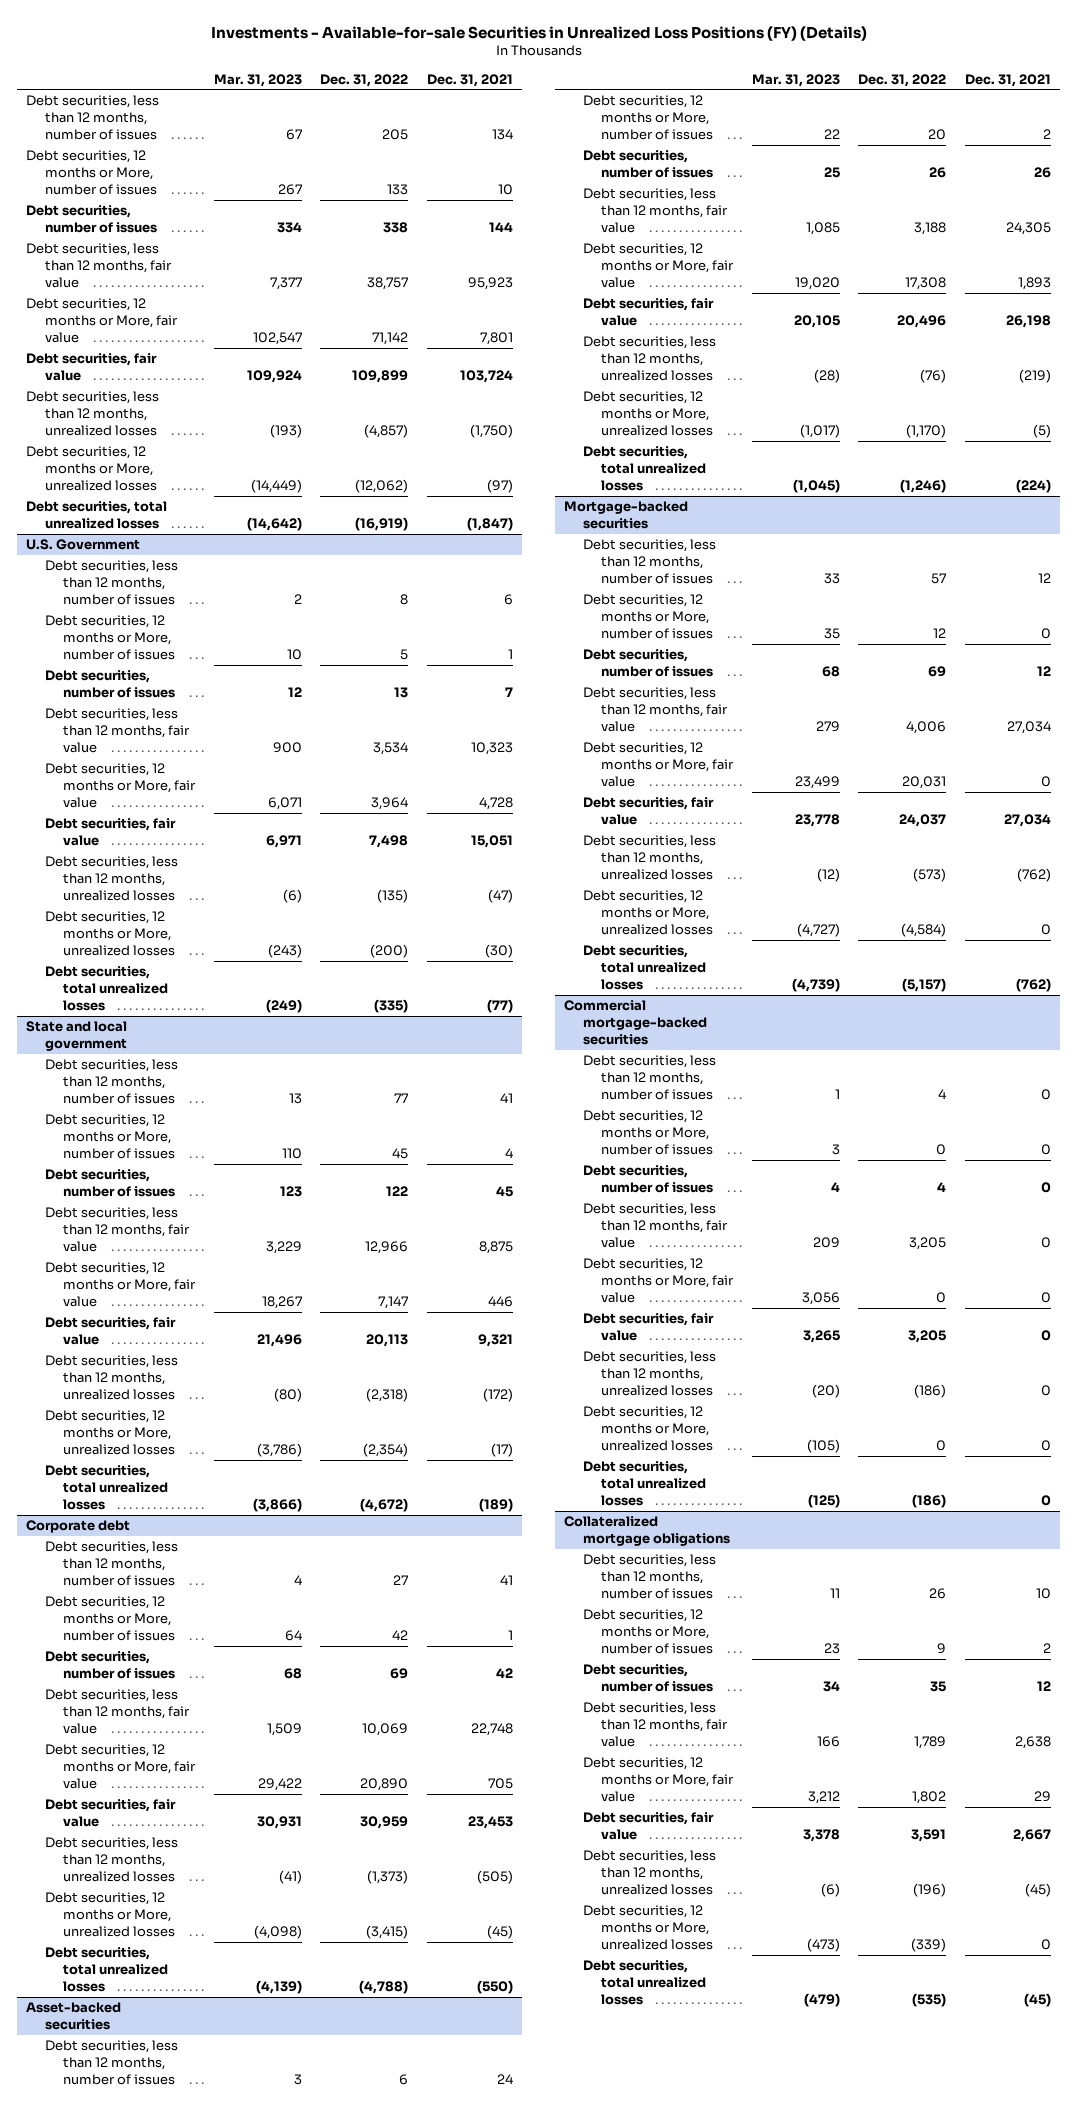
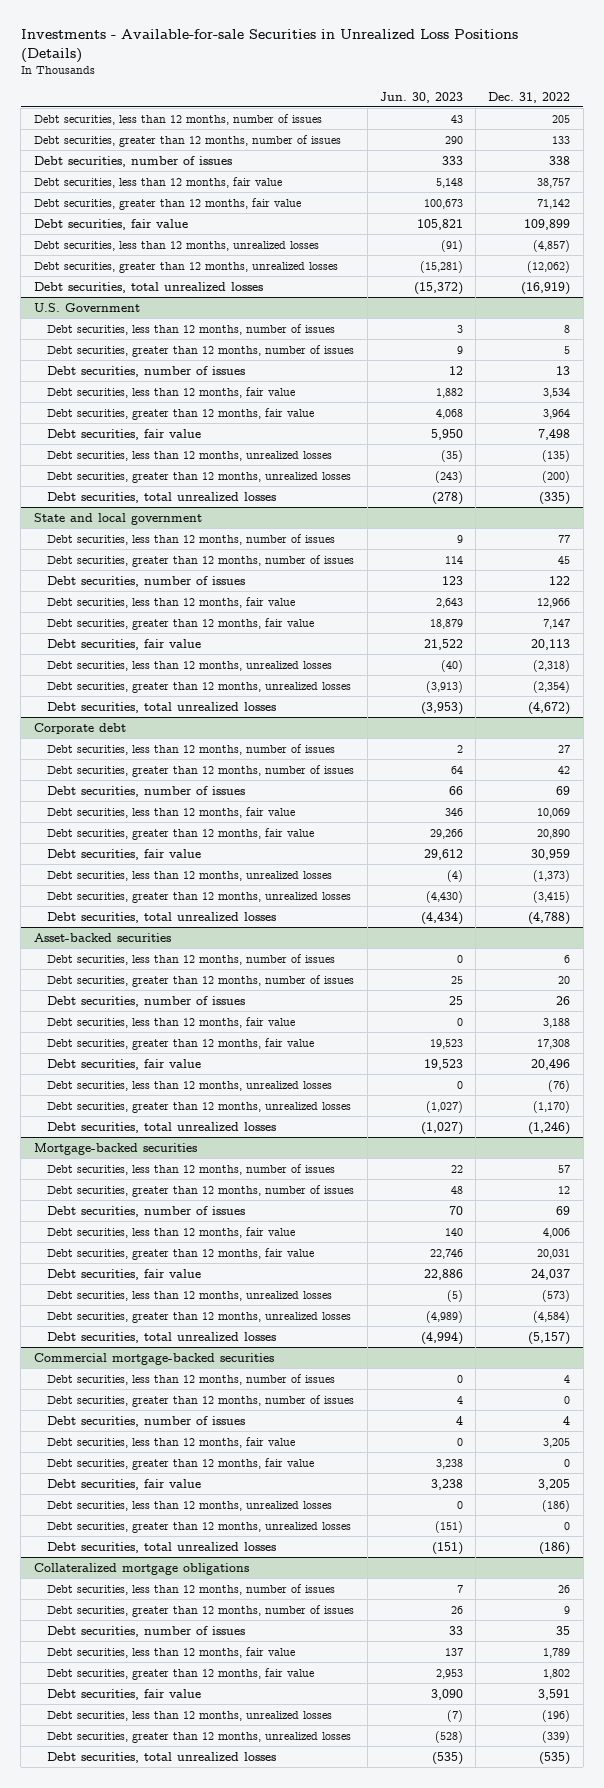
- Investments - Available-for-sale Securities in Unrealized Loss Positions (FY) (Details)
+ Investments - Available-for-sale Securities in Unrealized Loss Positions (Details)
- | Mar. 31, 2023 | Dec. 31, 2022 | Dec. 31, 2021
+ | Jun. 30, 2023 | Dec. 31, 2022
- Debt securities, 12 months or More, number of issues | 267 | 133 | 10
+ Debt securities, greater than 12 months, number of issues | 290 | 133
- Debt securities, 12 months or More, fair value | 102,547 | 71,142 | 7,801
+ Debt securities, greater than 12 months, fair value | 100,673 | 71,142
- Debt securities, 12 months or More, unrealized losses | (14,449) | (12,062) | (97)
+ Debt securities, greater than 12 months, unrealized losses | (15,281) | (12,062)
@ U.S. Government
- Debt securities, 12 months or More, number of issues | 10 | 5 | 1
+ Debt securities, greater than 12 months, number of issues | 9 | 5
- Debt securities, 12 months or More, fair value | 6,071 | 3,964 | 4,728
+ Debt securities, greater than 12 months, fair value | 4,068 | 3,964
- Debt securities, 12 months or More, unrealized losses | (243) | (200) | (30)
+ Debt securities, greater than 12 months, unrealized losses | (243) | (200)
@ State and local government
- Debt securities, 12 months or More, number of issues | 110 | 45 | 4
+ Debt securities, greater than 12 months, number of issues | 114 | 45
- Debt securities, 12 months or More, fair value | 18,267 | 7,147 | 446
+ Debt securities, greater than 12 months, fair value | 18,879 | 7,147
- Debt securities, 12 months or More, unrealized losses | (3,786) | (2,354) | (17)
+ Debt securities, greater than 12 months, unrealized losses | (3,913) | (2,354)
@ Corporate debt
- Debt securities, 12 months or More, number of issues | 64 | 42 | 1
+ Debt securities, greater than 12 months, number of issues | 64 | 42
- Debt securities, 12 months or More, fair value | 29,422 | 20,890 | 705
+ Debt securities, greater than 12 months, fair value | 29,266 | 20,890
- Debt securities, 12 months or More, unrealized losses | (4,098) | (3,415) | (45)
+ Debt securities, greater than 12 months, unrealized losses | (4,430) | (3,415)
@ Asset-backed securities
- Debt securities, 12 months or More, number of issues | 22 | 20 | 2
+ Debt securities, greater than 12 months, number of issues | 25 | 20
- Debt securities, 12 months or More, fair value | 19,020 | 17,308 | 1,893
+ Debt securities, greater than 12 months, fair value | 19,523 | 17,308
- Debt securities, 12 months or More, unrealized losses | (1,017) | (1,170) | (5)
+ Debt securities, greater than 12 months, unrealized losses | (1,027) | (1,170)
@ Mortgage-backed securities
- Debt securities, 12 months or More, number of issues | 35 | 12 | 0
+ Debt securities, greater than 12 months, number of issues | 48 | 12
- Debt securities, 12 months or More, fair value | 23,499 | 20,031 | 0
+ Debt securities, greater than 12 months, fair value | 22,746 | 20,031
- Debt securities, 12 months or More, unrealized losses | (4,727) | (4,584) | 0
+ Debt securities, greater than 12 months, unrealized losses | (4,989) | (4,584)
@ Commercial mortgage-backed securities
- Debt securities, 12 months or More, number of issues | 3 | 0 | 0
+ Debt securities, greater than 12 months, number of issues | 4 | 0
- Debt securities, 12 months or More, fair value | 3,056 | 0 | 0
+ Debt securities, greater than 12 months, fair value | 3,238 | 0
- Debt securities, 12 months or More, unrealized losses | (105) | 0 | 0
+ Debt securities, greater than 12 months, unrealized losses | (151) | 0
@ Collateralized mortgage obligations
- Debt securities, 12 months or More, number of issues | 23 | 9 | 2
+ Debt securities, greater than 12 months, number of issues | 26 | 9
- Debt securities, 12 months or More, fair value | 3,212 | 1,802 | 29
+ Debt securities, greater than 12 months, fair value | 2,953 | 1,802
- Debt securities, 12 months or More, unrealized losses | (473) | (339) | 0
+ Debt securities, greater than 12 months, unrealized losses | (528) | (339)

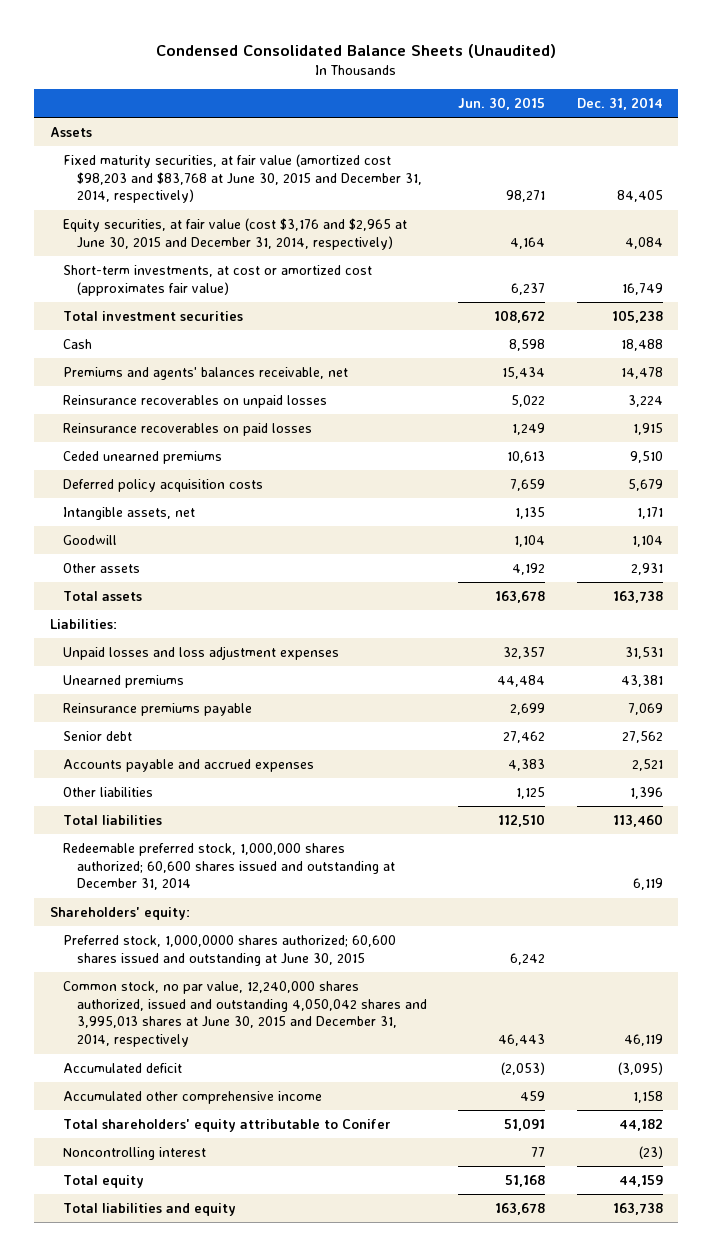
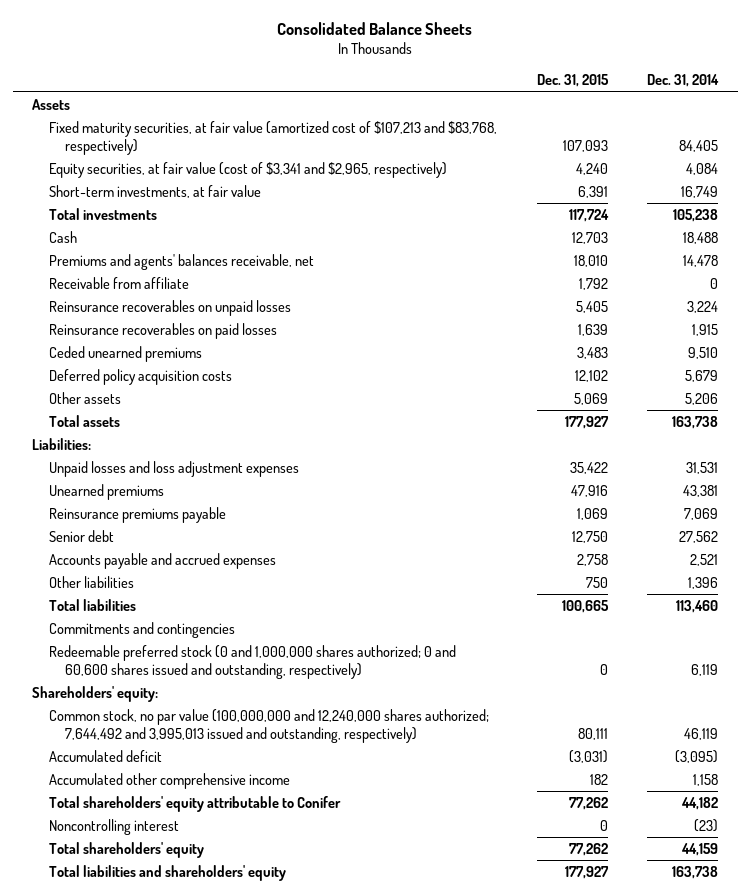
- Condensed Consolidated Balance Sheets (Unaudited)
+ Consolidated Balance Sheets
- | Jun. 30, 2015 | Dec. 31, 2014
+ | Dec. 31, 2015 | Dec. 31, 2014
- Fixed maturity securities, at fair value (amortized cost $98,203 and $83,768 at June 30, 2015 and December 31, 2014, respectively) | 98,271 | 84,405
- Equity securities, at fair value (cost $3,176 and $2,965 at June 30, 2015 and December 31, 2014, respectively) | 4,164 | 4,084
- Short-term investments, at cost or amortized cost (approximates fair value) | 6,237 | 16,749
- Total investment securities | 108,672 | 105,238
+ Fixed maturity securities, at fair value (amortized cost of $107,213 and $83,768, respectively) | 107,093 | 84,405
+ Equity securities, at fair value (cost of $3,341 and $2,965, respectively) | 4,240 | 4,084
+ Short-term investments, at fair value | 6,391 | 16,749
+ Total investments | 117,724 | 105,238
+ Receivable from affiliate | 1,792 | 0
- Intangible assets, net | 1,135 | 1,171
- Goodwill | 1,104 | 1,104
- Other assets | 4,192 | 2,931
+ Other assets | 5,069 | 5,206
- Redeemable preferred stock, 1,000,000 shares authorized; 60,600 shares issued and outstanding at December 31, 2014 | | 6,119
+ Commitments and contingencies
+ Redeemable preferred stock (0 and 1,000,000 shares authorized; 0 and 60,600 shares issued and outstanding, respectively) | 0 | 6,119
- Preferred stock, 1,000,0000 shares authorized; 60,600 shares issued and outstanding at June 30, 2015 | 6,242 |
- Common stock, no par value, 12,240,000 shares authorized, issued and outstanding 4,050,042 shares and 3,995,013 shares at June 30, 2015 and December 31, 2014, respectively | 46,443 | 46,119
+ Common stock, no par value (100,000,000 and 12,240,000 shares authorized; 7,644,492 and 3,995,013 issued and outstanding, respectively) | 80,111 | 46,119
- Total equity | 51,168 | 44,159
- Total liabilities and equity | 163,678 | 163,738
+ Total shareholders' equity | 77,262 | 44,159
+ Total liabilities and shareholders' equity | 177,927 | 163,738

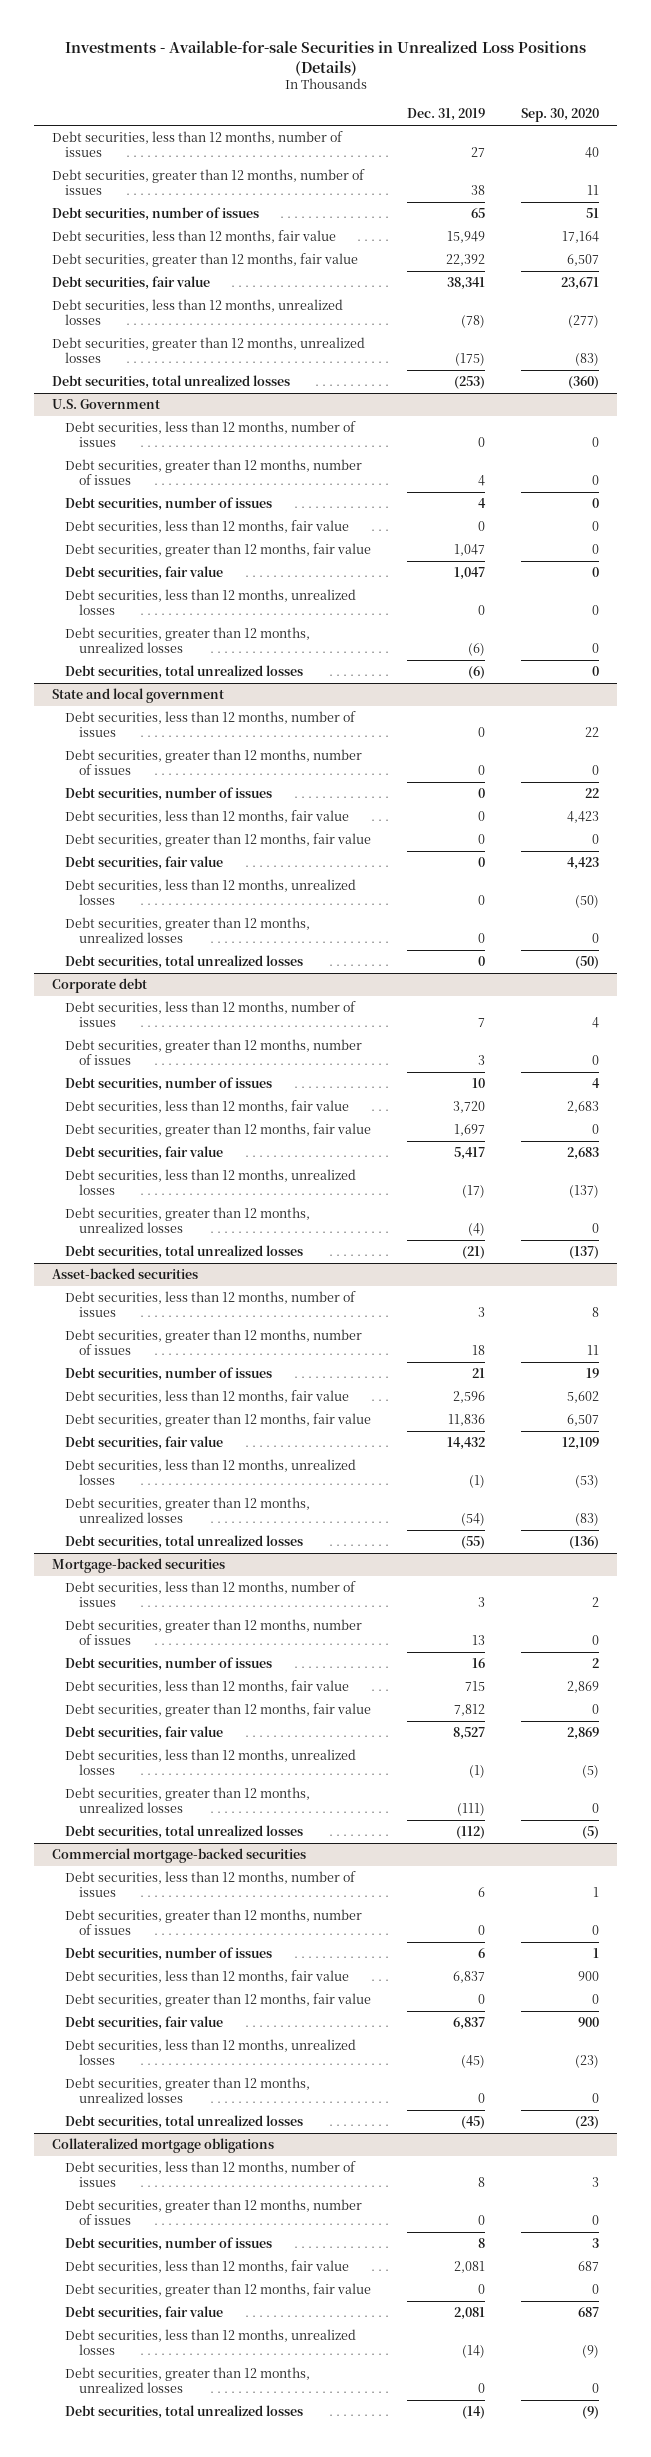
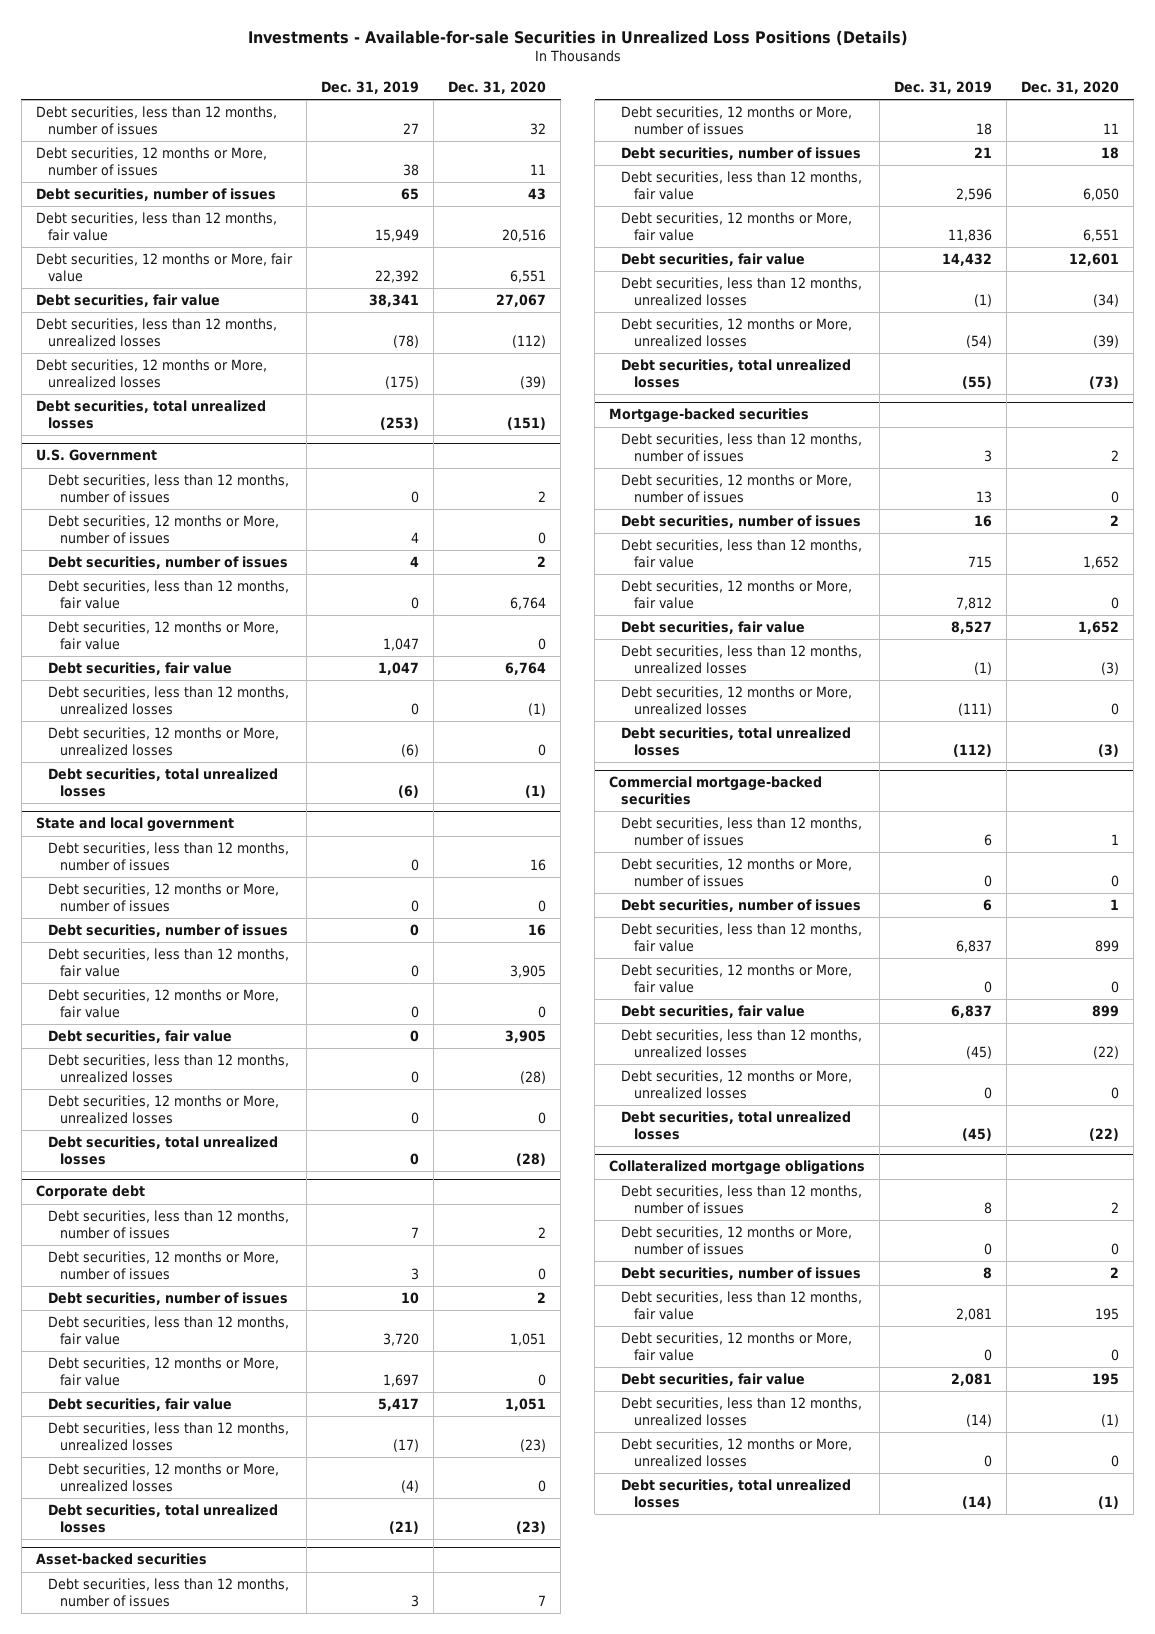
- | Dec. 31, 2019 | Sep. 30, 2020
+ | Dec. 31, 2019 | Dec. 31, 2020
- Debt securities, greater than 12 months, number of issues | 38 | 11
+ Debt securities, 12 months or More, number of issues | 38 | 11
- Debt securities, greater than 12 months, fair value | 22,392 | 6,507
+ Debt securities, 12 months or More, fair value | 22,392 | 6,551
- Debt securities, greater than 12 months, unrealized losses | (175) | (83)
+ Debt securities, 12 months or More, unrealized losses | (175) | (39)
@ U.S. Government
- Debt securities, greater than 12 months, number of issues | 4 | 0
+ Debt securities, 12 months or More, number of issues | 4 | 0
- Debt securities, greater than 12 months, fair value | 1,047 | 0
+ Debt securities, 12 months or More, fair value | 1,047 | 0
- Debt securities, greater than 12 months, unrealized losses | (6) | 0
+ Debt securities, 12 months or More, unrealized losses | (6) | 0
@ State and local government
- Debt securities, greater than 12 months, number of issues | 0 | 0
+ Debt securities, 12 months or More, number of issues | 0 | 0
- Debt securities, greater than 12 months, fair value | 0 | 0
+ Debt securities, 12 months or More, fair value | 0 | 0
- Debt securities, greater than 12 months, unrealized losses | 0 | 0
+ Debt securities, 12 months or More, unrealized losses | 0 | 0
@ Corporate debt
- Debt securities, greater than 12 months, number of issues | 3 | 0
+ Debt securities, 12 months or More, number of issues | 3 | 0
- Debt securities, greater than 12 months, fair value | 1,697 | 0
+ Debt securities, 12 months or More, fair value | 1,697 | 0
- Debt securities, greater than 12 months, unrealized losses | (4) | 0
+ Debt securities, 12 months or More, unrealized losses | (4) | 0
@ Asset-backed securities
- Debt securities, greater than 12 months, number of issues | 18 | 11
+ Debt securities, 12 months or More, number of issues | 18 | 11
- Debt securities, greater than 12 months, fair value | 11,836 | 6,507
+ Debt securities, 12 months or More, fair value | 11,836 | 6,551
- Debt securities, greater than 12 months, unrealized losses | (54) | (83)
+ Debt securities, 12 months or More, unrealized losses | (54) | (39)
@ Mortgage-backed securities
- Debt securities, greater than 12 months, number of issues | 13 | 0
+ Debt securities, 12 months or More, number of issues | 13 | 0
- Debt securities, greater than 12 months, fair value | 7,812 | 0
+ Debt securities, 12 months or More, fair value | 7,812 | 0
- Debt securities, greater than 12 months, unrealized losses | (111) | 0
+ Debt securities, 12 months or More, unrealized losses | (111) | 0
@ Commercial mortgage-backed securities
- Debt securities, greater than 12 months, number of issues | 0 | 0
+ Debt securities, 12 months or More, number of issues | 0 | 0
- Debt securities, greater than 12 months, fair value | 0 | 0
+ Debt securities, 12 months or More, fair value | 0 | 0
- Debt securities, greater than 12 months, unrealized losses | 0 | 0
+ Debt securities, 12 months or More, unrealized losses | 0 | 0
@ Collateralized mortgage obligations
- Debt securities, greater than 12 months, number of issues | 0 | 0
+ Debt securities, 12 months or More, number of issues | 0 | 0
- Debt securities, greater than 12 months, fair value | 0 | 0
+ Debt securities, 12 months or More, fair value | 0 | 0
- Debt securities, greater than 12 months, unrealized losses | 0 | 0
+ Debt securities, 12 months or More, unrealized losses | 0 | 0

